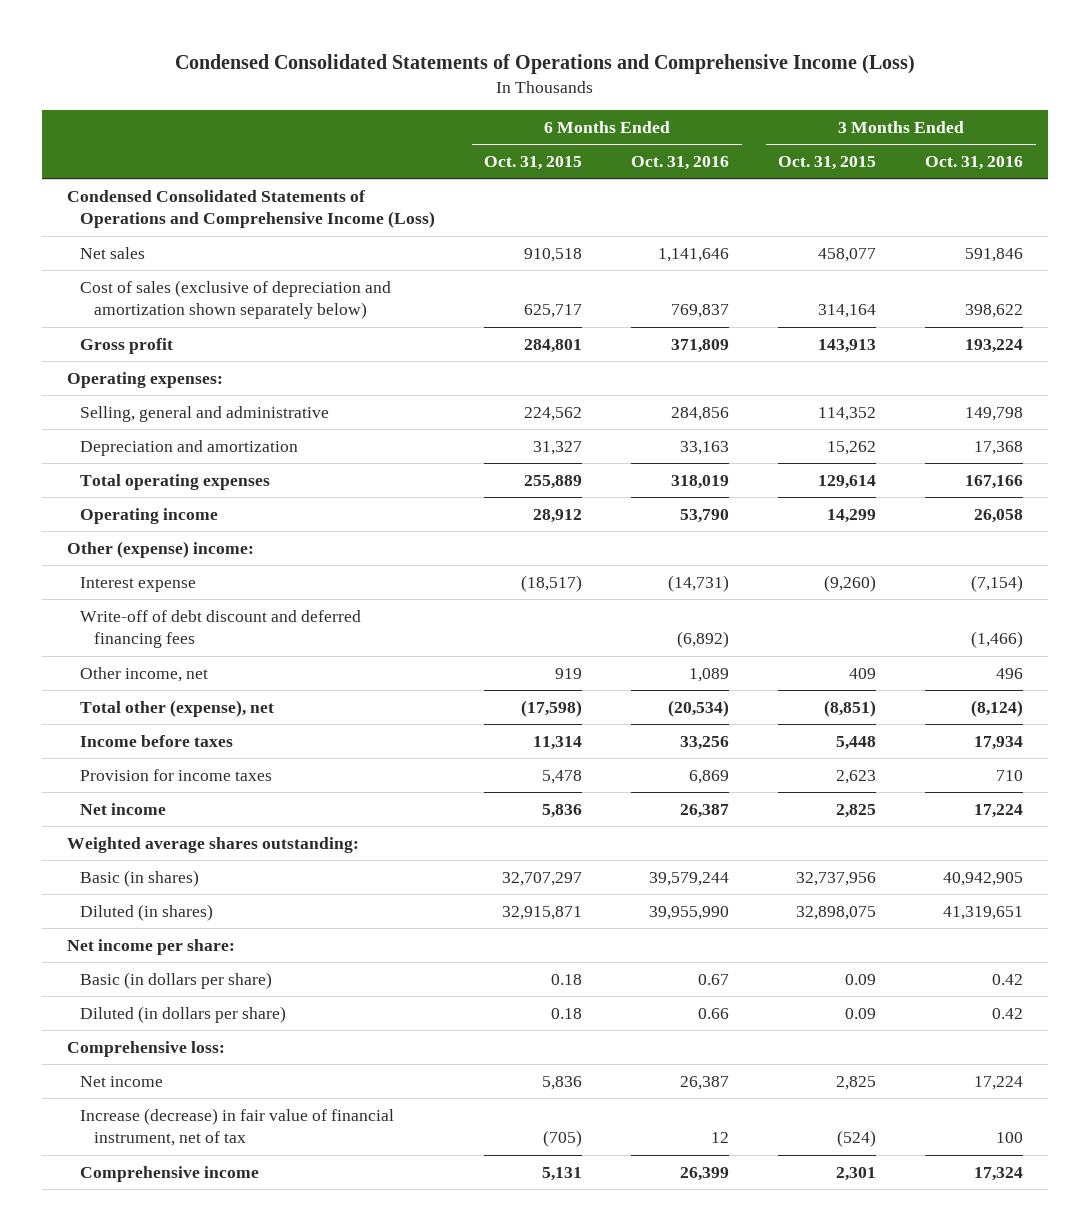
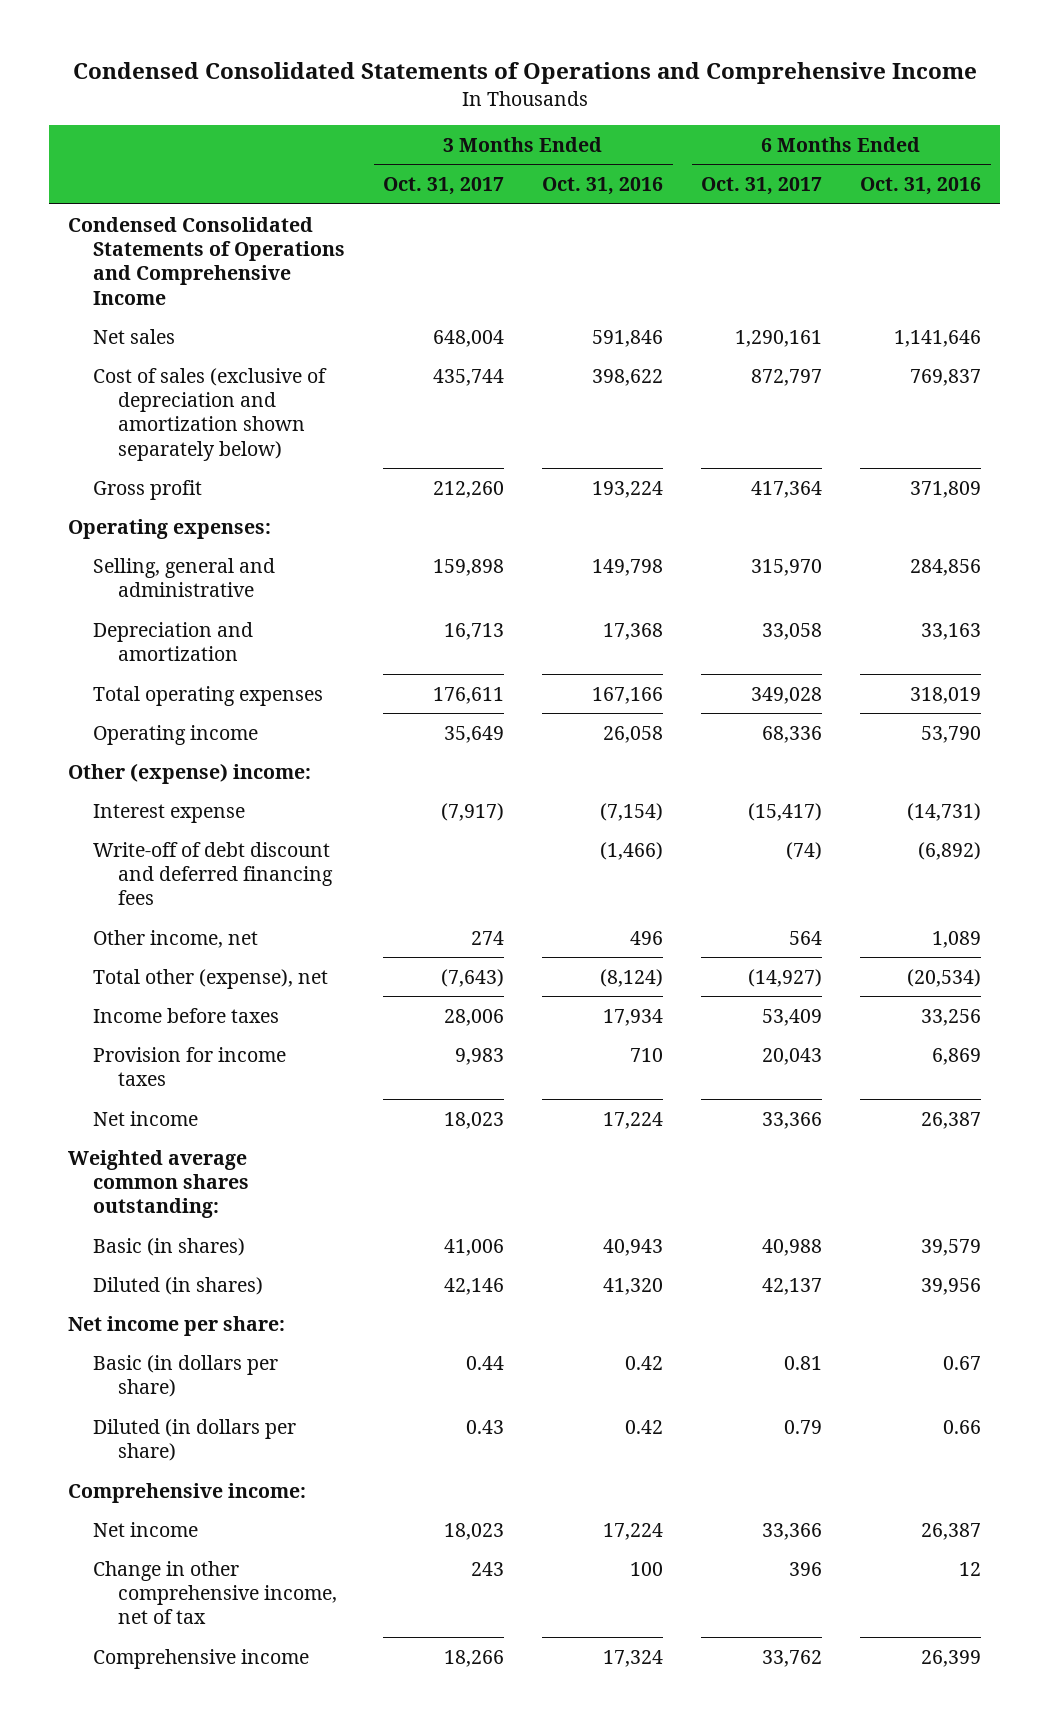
- Condensed Consolidated Statements of Operations and Comprehensive Income (Loss)
+ Condensed Consolidated Statements of Operations and Comprehensive Income
- | 6 Months Ended Oct. 31, 2015 | 6 Months Ended Oct. 31, 2016 | 3 Months Ended Oct. 31, 2015 | 3 Months Ended Oct. 31, 2016
+ | 3 Months Ended Oct. 31, 2017 | 3 Months Ended Oct. 31, 2016 | 6 Months Ended Oct. 31, 2017 | 6 Months Ended Oct. 31, 2016
- Condensed Consolidated Statements of Operations and Comprehensive Income (Loss)
+ Condensed Consolidated Statements of Operations and Comprehensive Income
- Weighted average shares outstanding:
- Basic (in shares) | 32,707,297 | 39,579,244 | 32,737,956 | 40,942,905
- Diluted (in shares) | 32,915,871 | 39,955,990 | 32,898,075 | 41,319,651
+ Weighted average common shares outstanding:
+ Basic (in shares) | 41,006 | 40,943 | 40,988 | 39,579
+ Diluted (in shares) | 42,146 | 41,320 | 42,137 | 39,956
- Comprehensive loss:
+ Comprehensive income:
- Increase (decrease) in fair value of financial instrument, net of tax | (705) | 12 | (524) | 100
+ Change in other comprehensive income, net of tax | 243 | 100 | 396 | 12

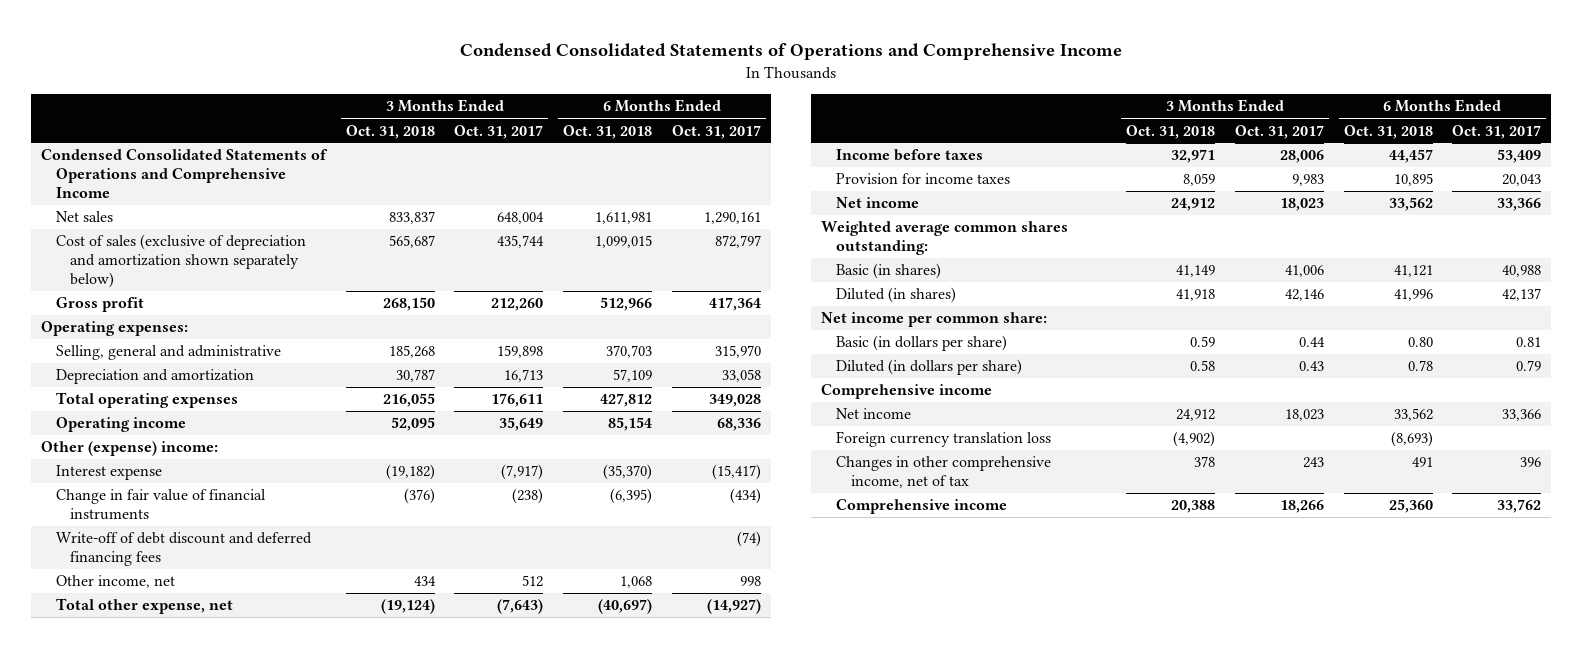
- | 3 Months Ended Oct. 31, 2017 | 3 Months Ended Oct. 31, 2016 | 6 Months Ended Oct. 31, 2017 | 6 Months Ended Oct. 31, 2016
+ | 3 Months Ended Oct. 31, 2018 | 3 Months Ended Oct. 31, 2017 | 6 Months Ended Oct. 31, 2018 | 6 Months Ended Oct. 31, 2017
+ Change in fair value of financial instruments | (376) | (238) | (6,395) | (434)
- Other income, net | 274 | 496 | 564 | 1,089
- Total other (expense), net | (7,643) | (8,124) | (14,927) | (20,534)
+ Other income, net | 434 | 512 | 1,068 | 998
+ Total other expense, net | (19,124) | (7,643) | (40,697) | (14,927)
- Net income per share:
+ Net income per common share:
- Comprehensive income:
+ Comprehensive income
- Change in other comprehensive income, net of tax | 243 | 100 | 396 | 12
+ Foreign currency translation loss | (4,902) | | (8,693) |
+ Changes in other comprehensive income, net of tax | 378 | 243 | 491 | 396

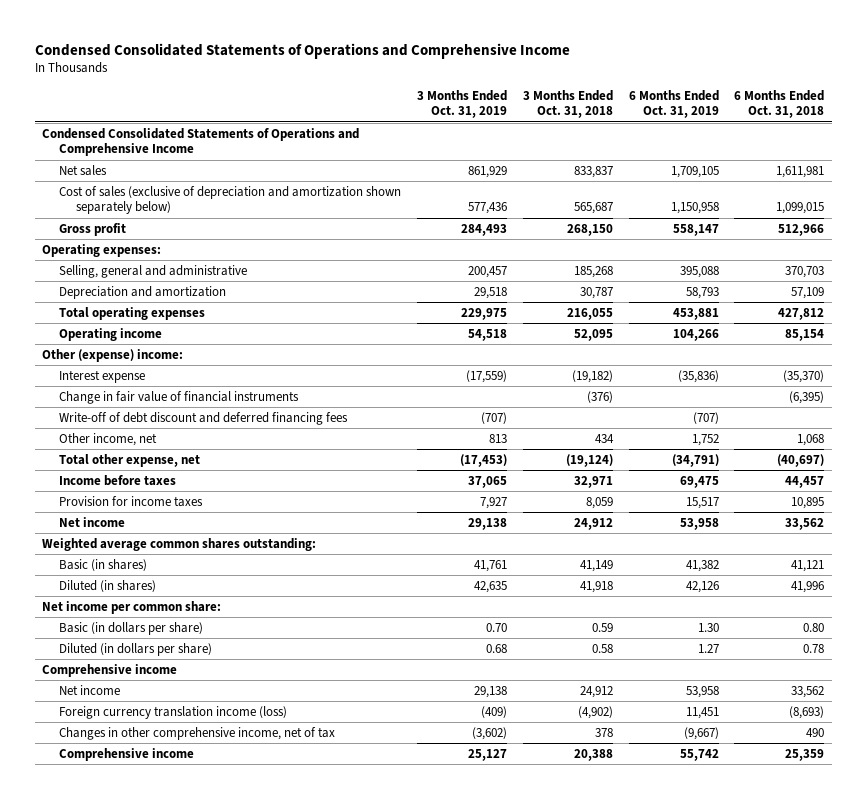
- | 3 Months Ended Oct. 31, 2018 | 3 Months Ended Oct. 31, 2017 | 6 Months Ended Oct. 31, 2018 | 6 Months Ended Oct. 31, 2017
+ | 3 Months Ended Oct. 31, 2019 | 3 Months Ended Oct. 31, 2018 | 6 Months Ended Oct. 31, 2019 | 6 Months Ended Oct. 31, 2018
- Foreign currency translation loss | (4,902) | | (8,693) |
- Changes in other comprehensive income, net of tax | 378 | 243 | 491 | 396
- Comprehensive income | 20,388 | 18,266 | 25,360 | 33,762
+ Foreign currency translation income (loss) | (409) | (4,902) | 11,451 | (8,693)
+ Changes in other comprehensive income, net of tax | (3,602) | 378 | (9,667) | 490
+ Comprehensive income | 25,127 | 20,388 | 55,742 | 25,359

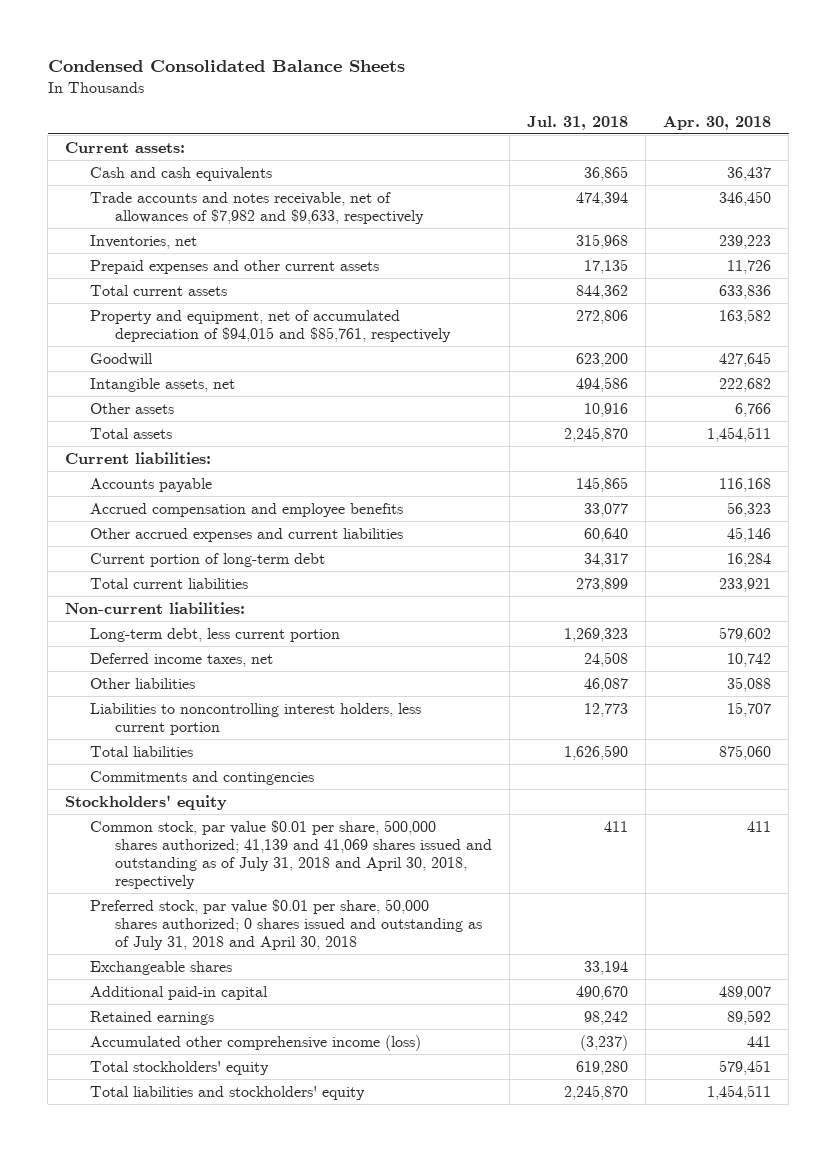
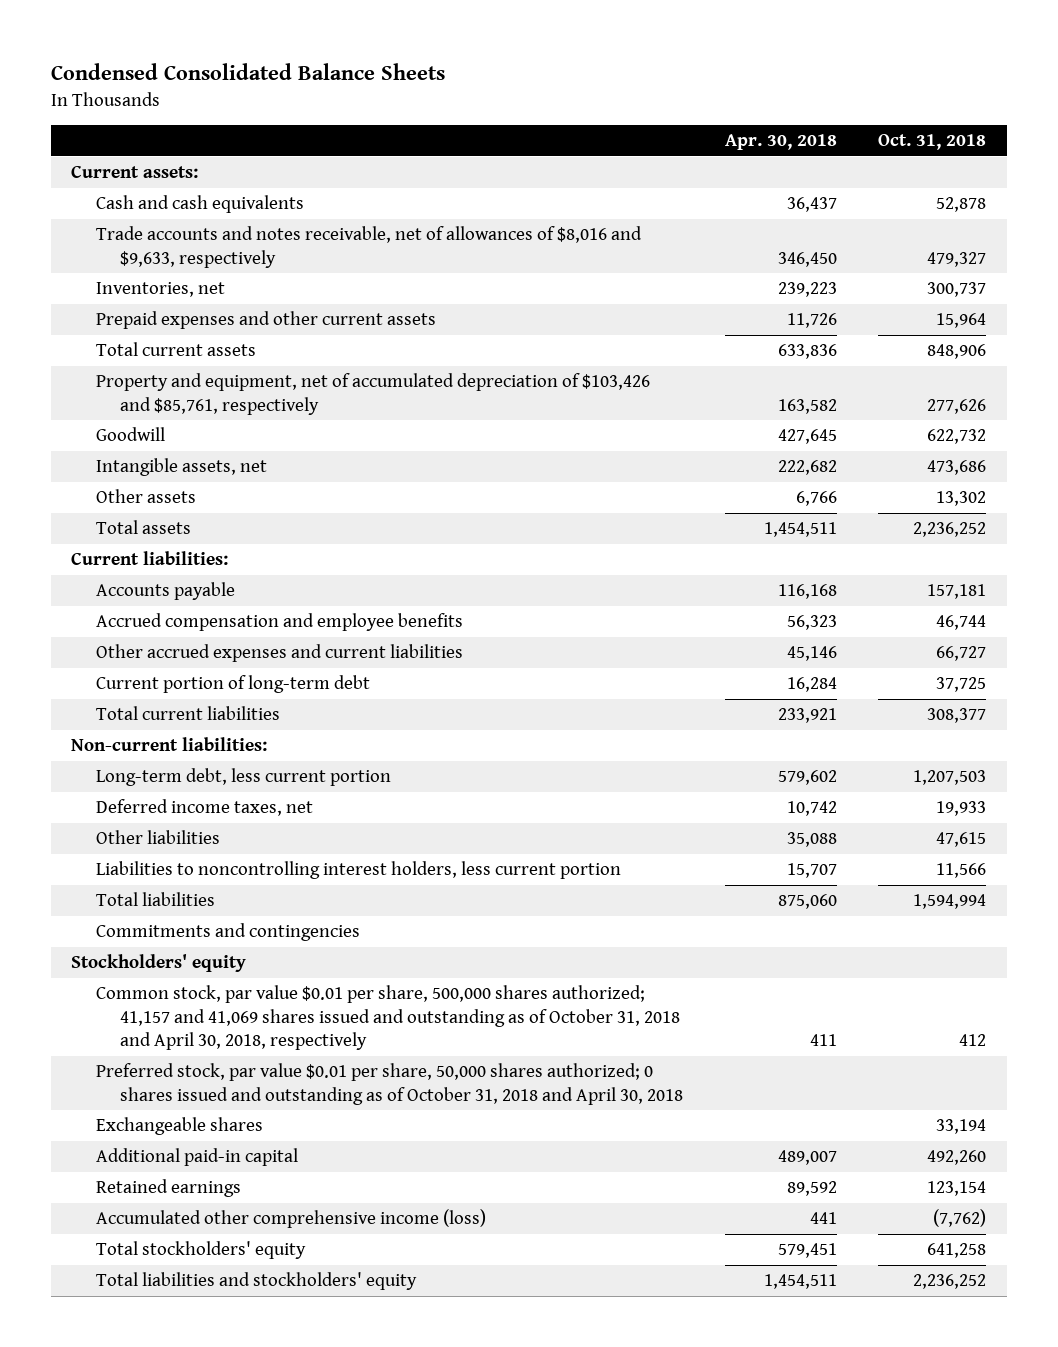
- | Jul. 31, 2018 | Apr. 30, 2018
+ | Apr. 30, 2018 | Oct. 31, 2018
- Trade accounts and notes receivable, net of allowances of $7,982 and $9,633, respectively | 474,394 | 346,450
+ Trade accounts and notes receivable, net of allowances of $8,016 and $9,633, respectively | 346,450 | 479,327
- Property and equipment, net of accumulated depreciation of $94,015 and $85,761, respectively | 272,806 | 163,582
+ Property and equipment, net of accumulated depreciation of $103,426 and $85,761, respectively | 163,582 | 277,626
- Common stock, par value $0.01 per share, 500,000 shares authorized; 41,139 and 41,069 shares issued and outstanding as of July 31, 2018 and April 30, 2018, respectively | 411 | 411
- Preferred stock, par value $0.01 per share, 50,000 shares authorized; 0 shares issued and outstanding as of July 31, 2018 and April 30, 2018
+ Common stock, par value $0.01 per share, 500,000 shares authorized; 41,157 and 41,069 shares issued and outstanding as of October 31, 2018 and April 30, 2018, respectively | 411 | 412
+ Preferred stock, par value $0.01 per share, 50,000 shares authorized; 0 shares issued and outstanding as of October 31, 2018 and April 30, 2018

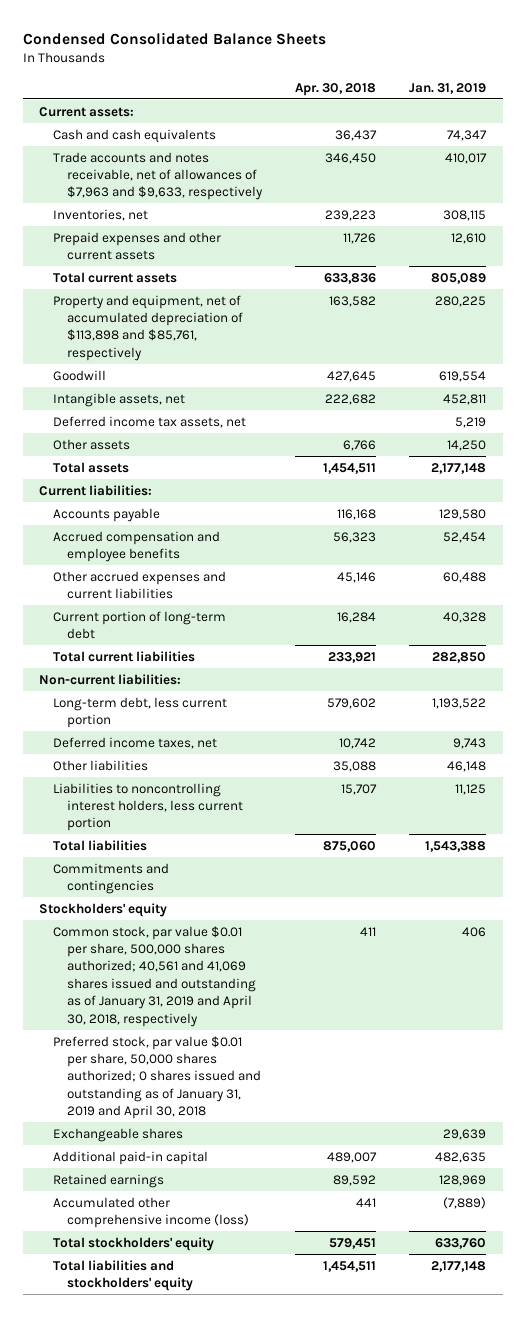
- | Apr. 30, 2018 | Oct. 31, 2018
+ | Apr. 30, 2018 | Jan. 31, 2019
- Trade accounts and notes receivable, net of allowances of $8,016 and $9,633, respectively | 346,450 | 479,327
+ Trade accounts and notes receivable, net of allowances of $7,963 and $9,633, respectively | 346,450 | 410,017
- Property and equipment, net of accumulated depreciation of $103,426 and $85,761, respectively | 163,582 | 277,626
+ Property and equipment, net of accumulated depreciation of $113,898 and $85,761, respectively | 163,582 | 280,225
+ Deferred income tax assets, net | | 5,219
- Common stock, par value $0.01 per share, 500,000 shares authorized; 41,157 and 41,069 shares issued and outstanding as of October 31, 2018 and April 30, 2018, respectively | 411 | 412
- Preferred stock, par value $0.01 per share, 50,000 shares authorized; 0 shares issued and outstanding as of October 31, 2018 and April 30, 2018
+ Common stock, par value $0.01 per share, 500,000 shares authorized; 40,561 and 41,069 shares issued and outstanding as of January 31, 2019 and April 30, 2018, respectively | 411 | 406
+ Preferred stock, par value $0.01 per share, 50,000 shares authorized; 0 shares issued and outstanding as of January 31, 2019 and April 30, 2018

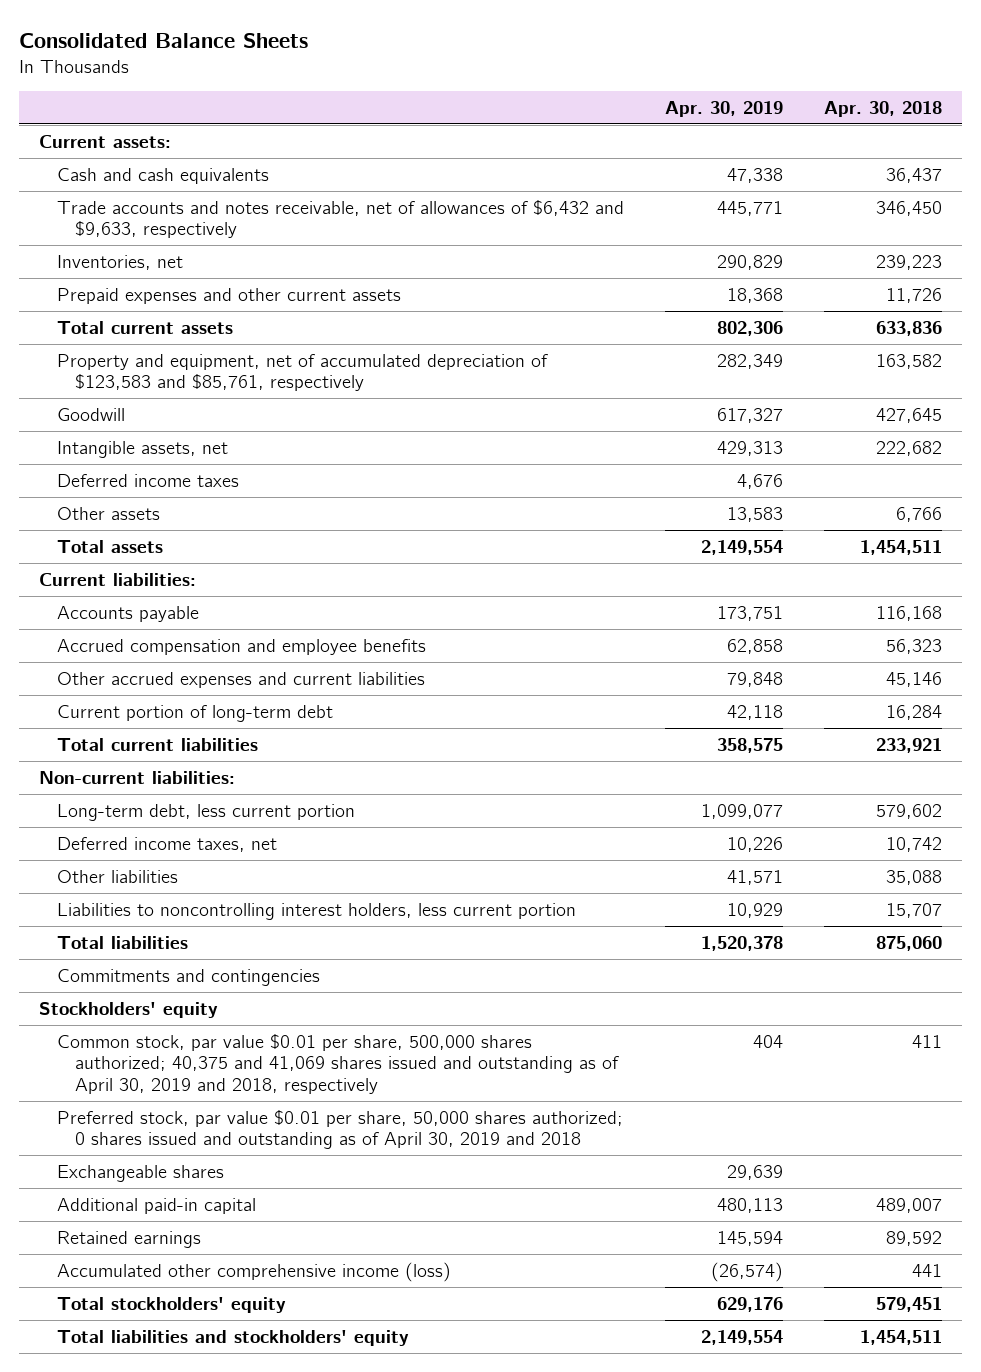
- Condensed Consolidated Balance Sheets
+ Consolidated Balance Sheets
- | Apr. 30, 2018 | Jan. 31, 2019
+ | Apr. 30, 2019 | Apr. 30, 2018
- Trade accounts and notes receivable, net of allowances of $7,963 and $9,633, respectively | 346,450 | 410,017
+ Trade accounts and notes receivable, net of allowances of $6,432 and $9,633, respectively | 445,771 | 346,450
- Property and equipment, net of accumulated depreciation of $113,898 and $85,761, respectively | 163,582 | 280,225
+ Property and equipment, net of accumulated depreciation of $123,583 and $85,761, respectively | 282,349 | 163,582
- Deferred income tax assets, net | | 5,219
+ Deferred income taxes | 4,676 |
- Common stock, par value $0.01 per share, 500,000 shares authorized; 40,561 and 41,069 shares issued and outstanding as of January 31, 2019 and April 30, 2018, respectively | 411 | 406
- Preferred stock, par value $0.01 per share, 50,000 shares authorized; 0 shares issued and outstanding as of January 31, 2019 and April 30, 2018
+ Common stock, par value $0.01 per share, 500,000 shares authorized; 40,375 and 41,069 shares issued and outstanding as of April 30, 2019 and 2018, respectively | 404 | 411
+ Preferred stock, par value $0.01 per share, 50,000 shares authorized; 0 shares issued and outstanding as of April 30, 2019 and 2018

